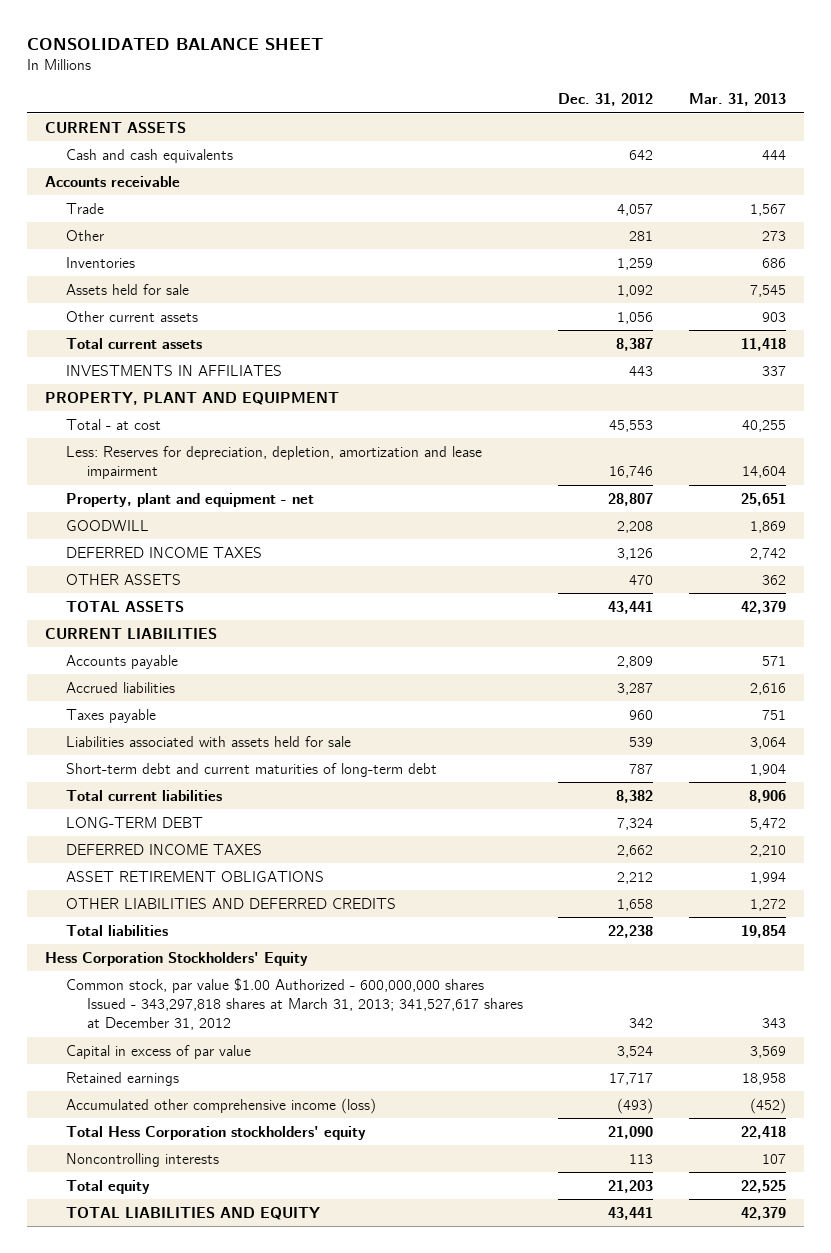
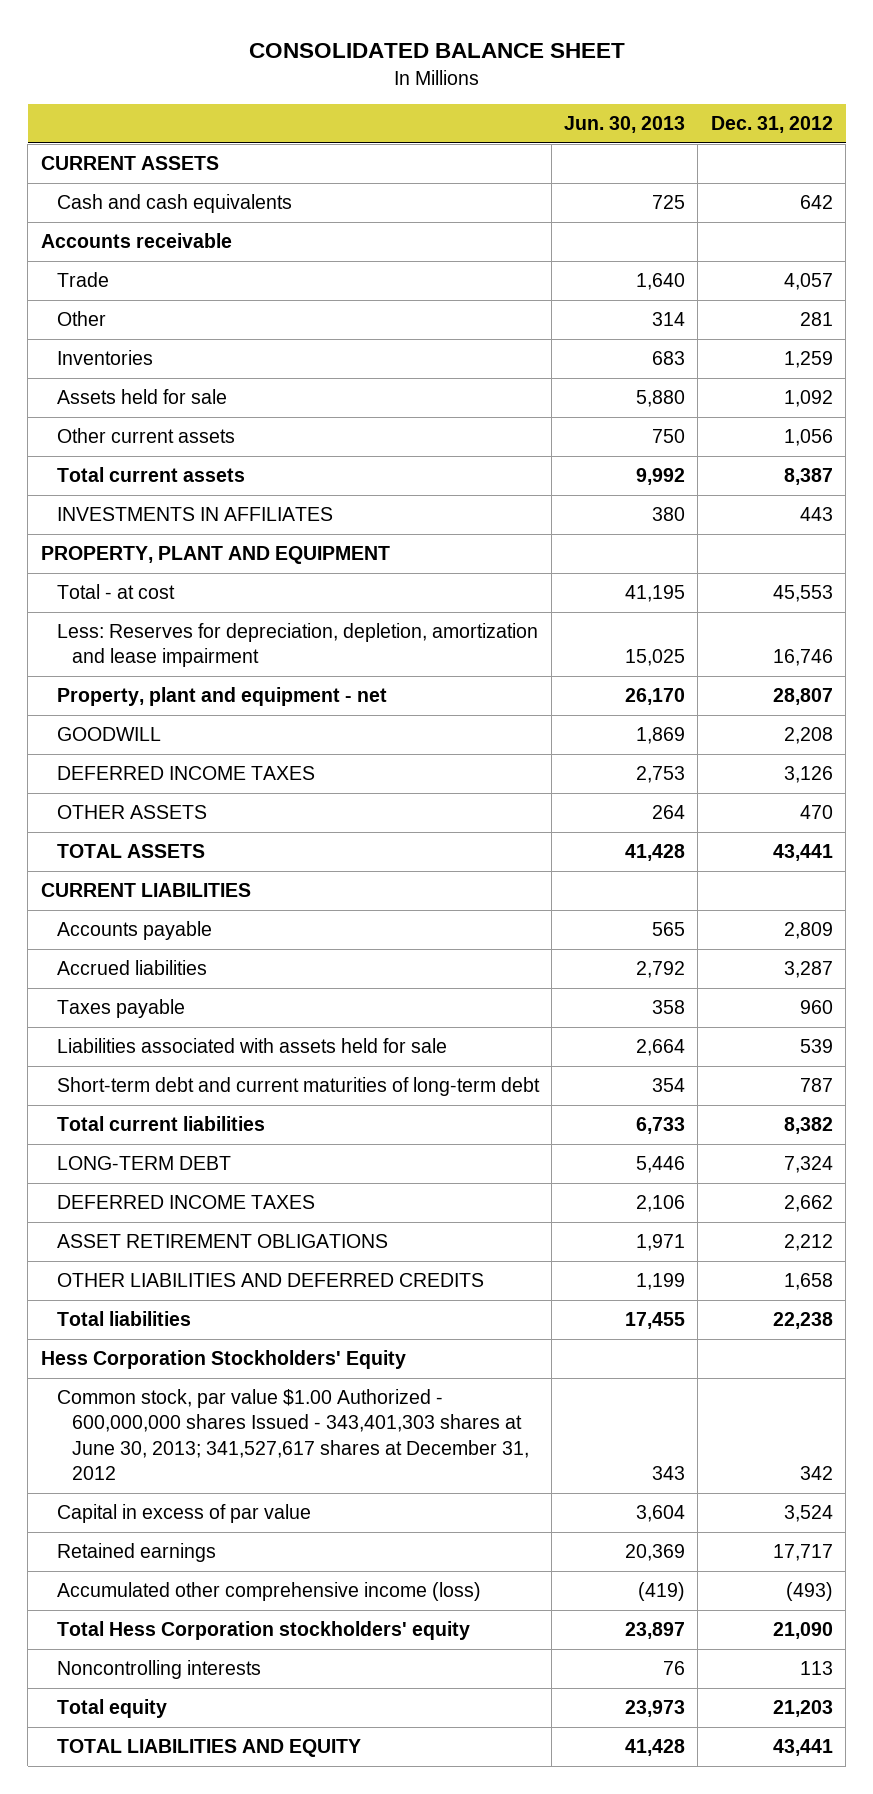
- | Dec. 31, 2012 | Mar. 31, 2013
+ | Jun. 30, 2013 | Dec. 31, 2012
- Common stock, par value $1.00 Authorized - 600,000,000 shares Issued - 343,297,818 shares at March 31, 2013; 341,527,617 shares at December 31, 2012 | 342 | 343
+ Common stock, par value $1.00 Authorized - 600,000,000 shares Issued - 343,401,303 shares at June 30, 2013; 341,527,617 shares at December 31, 2012 | 343 | 342

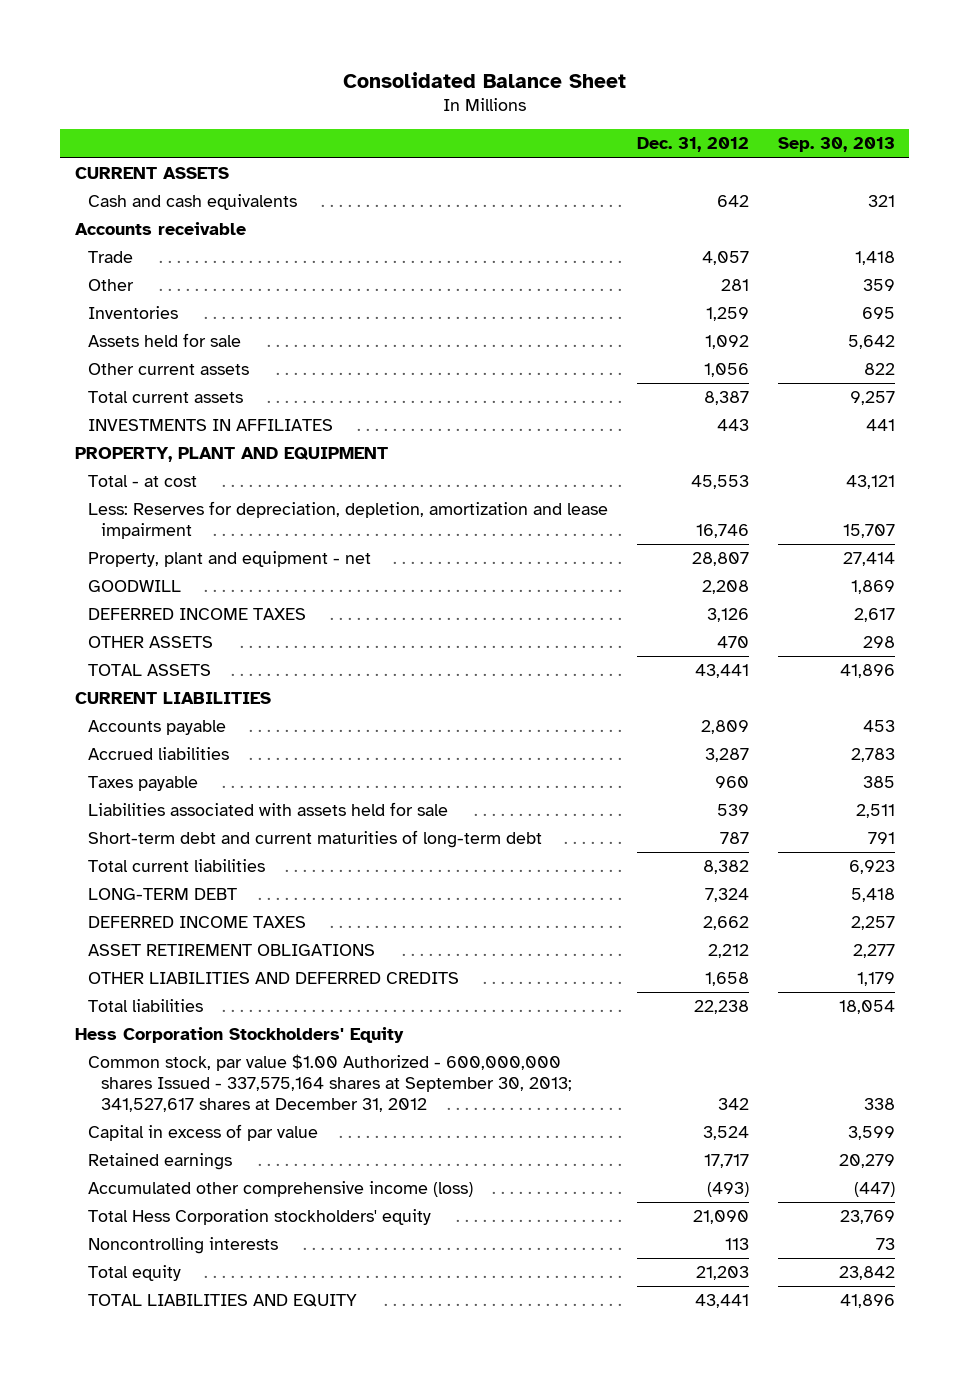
- CONSOLIDATED BALANCE SHEET
+ Consolidated Balance Sheet
- | Jun. 30, 2013 | Dec. 31, 2012
+ | Dec. 31, 2012 | Sep. 30, 2013
- Common stock, par value $1.00 Authorized - 600,000,000 shares Issued - 343,401,303 shares at June 30, 2013; 341,527,617 shares at December 31, 2012 | 343 | 342
+ Common stock, par value $1.00 Authorized - 600,000,000 shares Issued - 337,575,164 shares at September 30, 2013; 341,527,617 shares at December 31, 2012 | 342 | 338

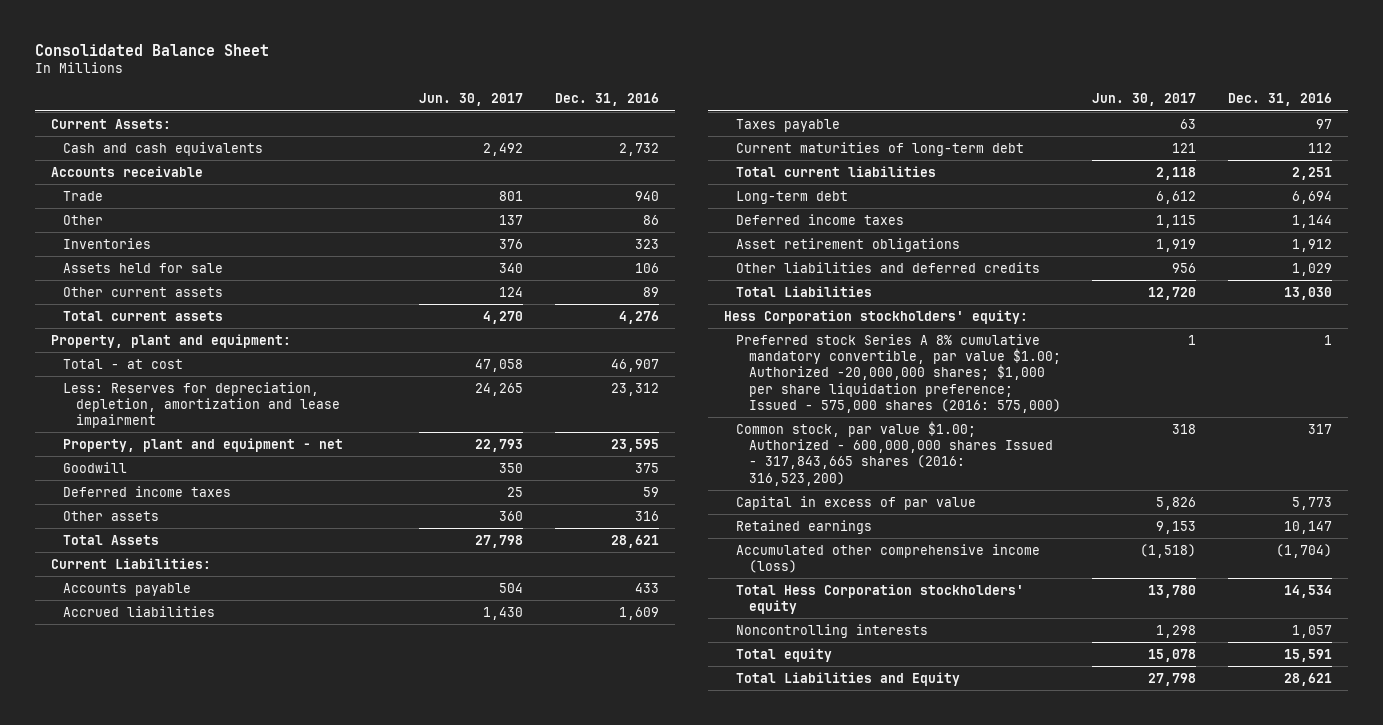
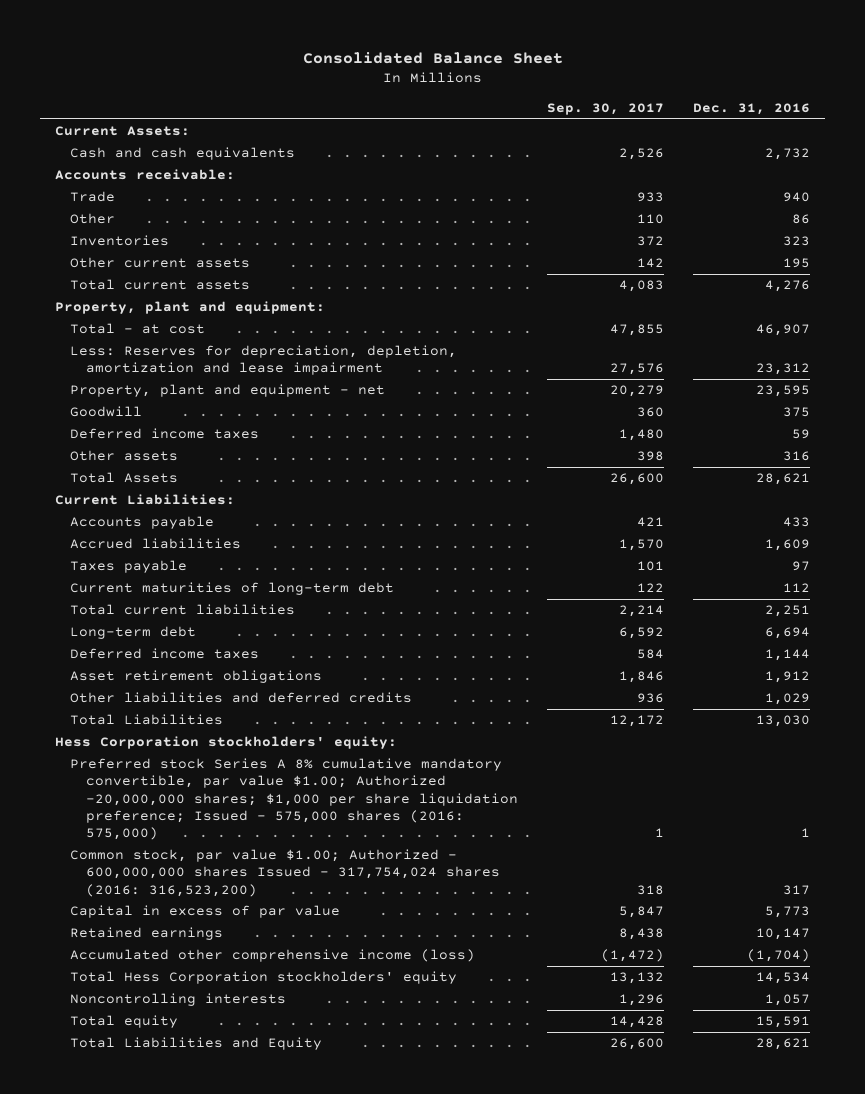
- | Jun. 30, 2017 | Dec. 31, 2016
+ | Sep. 30, 2017 | Dec. 31, 2016
- Accounts receivable
+ Accounts receivable:
- Assets held for sale | 340 | 106
- Other current assets | 124 | 89
+ Other current assets | 142 | 195
- Common stock, par value $1.00; Authorized - 600,000,000 shares Issued - 317,843,665 shares (2016: 316,523,200) | 318 | 317
+ Common stock, par value $1.00; Authorized - 600,000,000 shares Issued - 317,754,024 shares (2016: 316,523,200) | 318 | 317

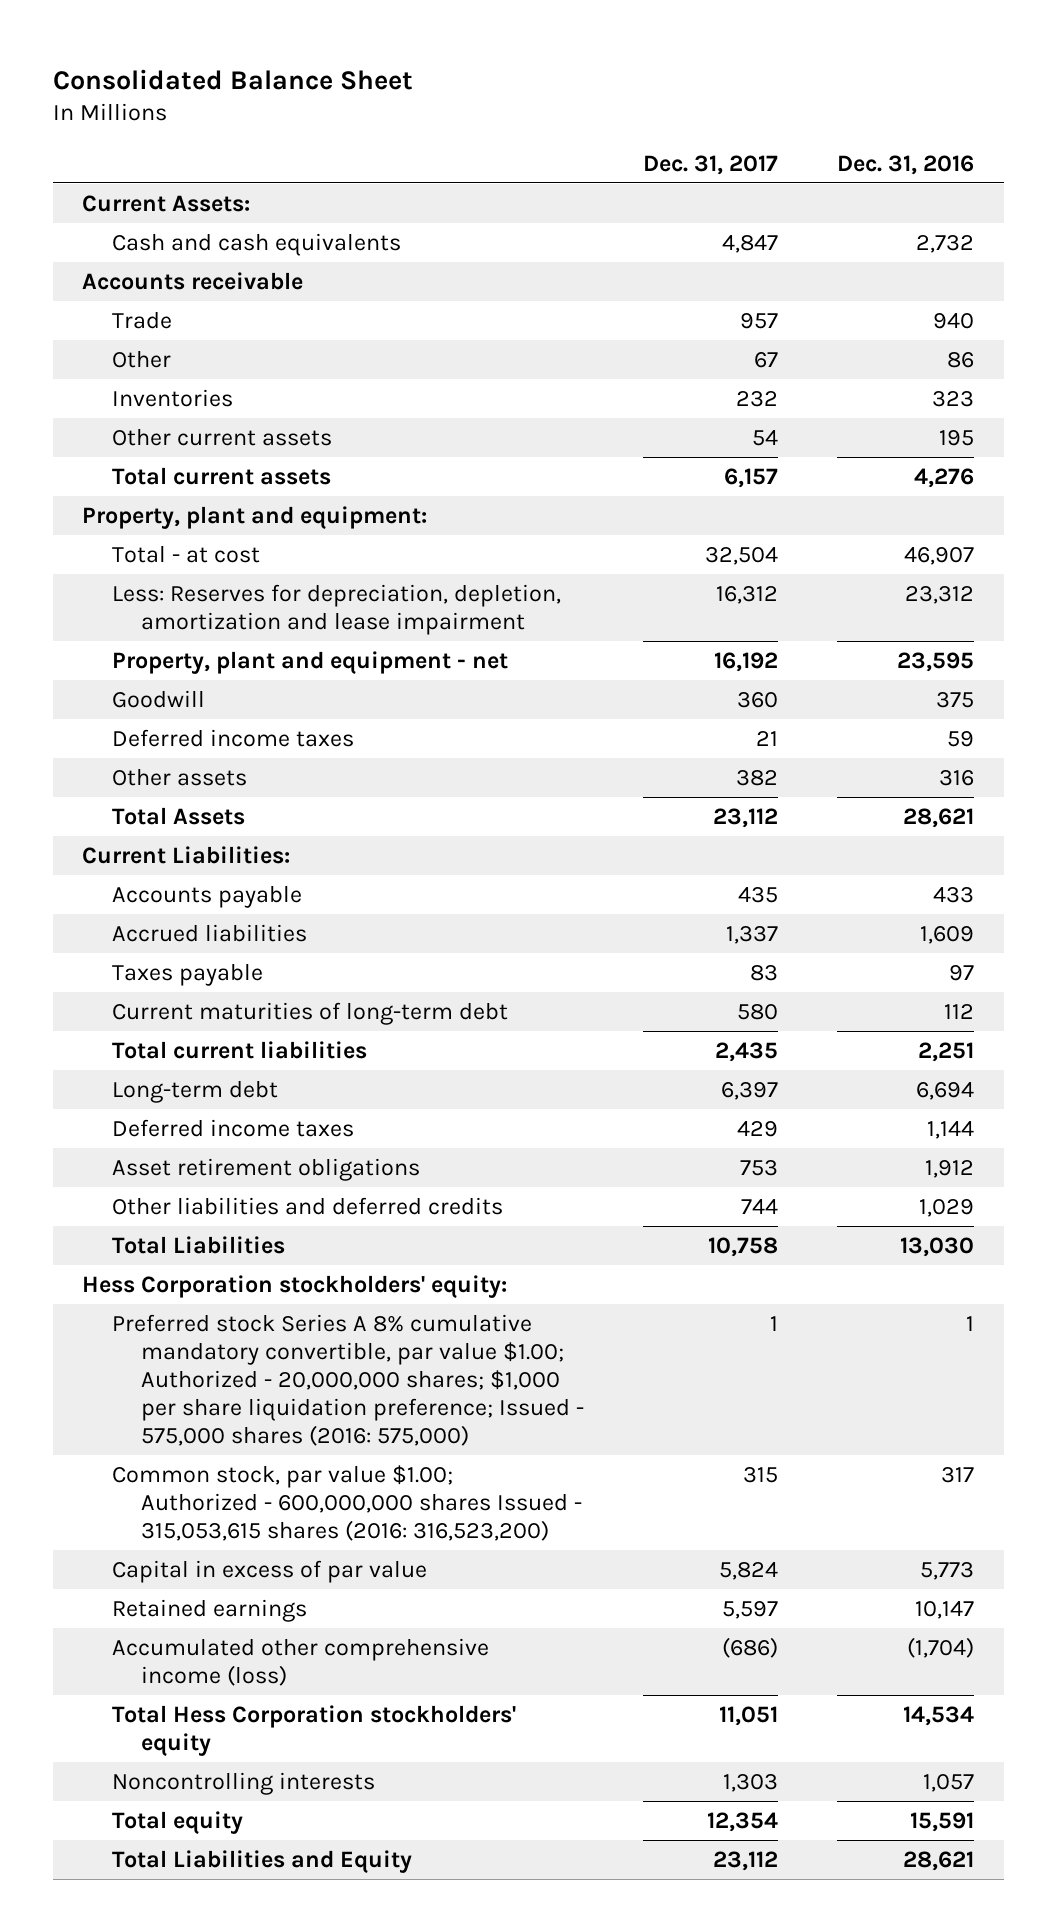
- | Sep. 30, 2017 | Dec. 31, 2016
+ | Dec. 31, 2017 | Dec. 31, 2016
- Accounts receivable:
+ Accounts receivable
- Preferred stock Series A 8% cumulative mandatory convertible, par value $1.00; Authorized -20,000,000 shares; $1,000 per share liquidation preference; Issued - 575,000 shares (2016: 575,000) | 1 | 1
- Common stock, par value $1.00; Authorized - 600,000,000 shares Issued - 317,754,024 shares (2016: 316,523,200) | 318 | 317
+ Preferred stock Series A 8% cumulative mandatory convertible, par value $1.00; Authorized - 20,000,000 shares; $1,000 per share liquidation preference; Issued - 575,000 shares (2016: 575,000) | 1 | 1
+ Common stock, par value $1.00; Authorized - 600,000,000 shares Issued - 315,053,615 shares (2016: 316,523,200) | 315 | 317

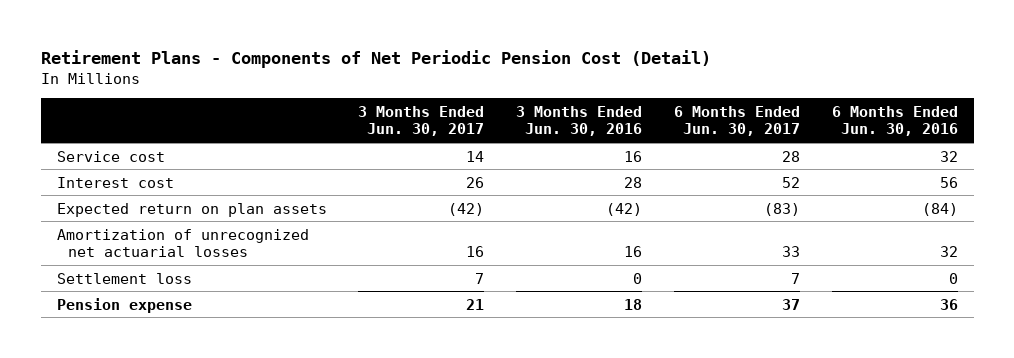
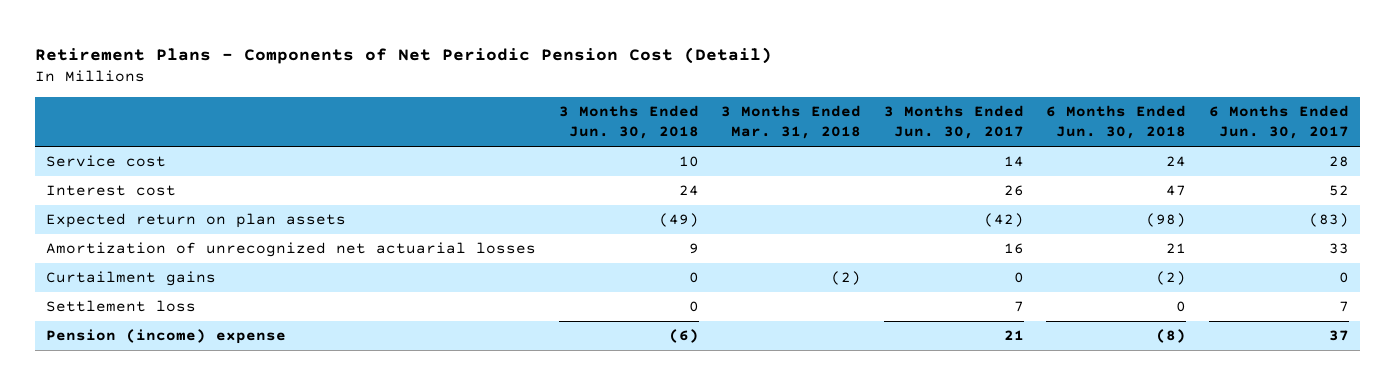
- | 3 Months Ended Jun. 30, 2017 | 3 Months Ended Jun. 30, 2016 | 6 Months Ended Jun. 30, 2017 | 6 Months Ended Jun. 30, 2016
+ | 3 Months Ended Jun. 30, 2018 | 3 Months Ended Mar. 31, 2018 | 3 Months Ended Jun. 30, 2017 | 6 Months Ended Jun. 30, 2018 | 6 Months Ended Jun. 30, 2017
+ Curtailment gains | 0 | (2) | 0 | (2) | 0
- Pension expense | 21 | 18 | 37 | 36
+ Pension (income) expense | (6) | | 21 | (8) | 37

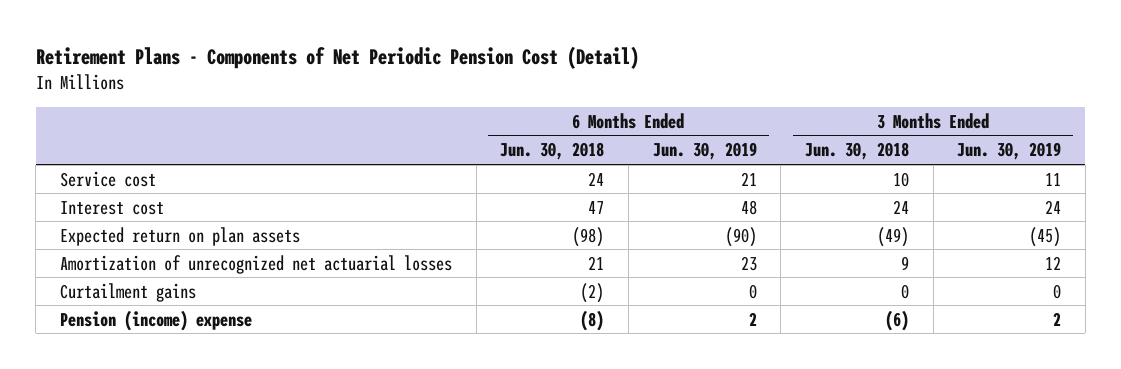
- | 3 Months Ended Jun. 30, 2018 | 3 Months Ended Mar. 31, 2018 | 3 Months Ended Jun. 30, 2017 | 6 Months Ended Jun. 30, 2018 | 6 Months Ended Jun. 30, 2017
+ | 6 Months Ended Jun. 30, 2018 | 6 Months Ended Jun. 30, 2019 | 3 Months Ended Jun. 30, 2018 | 3 Months Ended Jun. 30, 2019
- Settlement loss | 0 | | 7 | 0 | 7

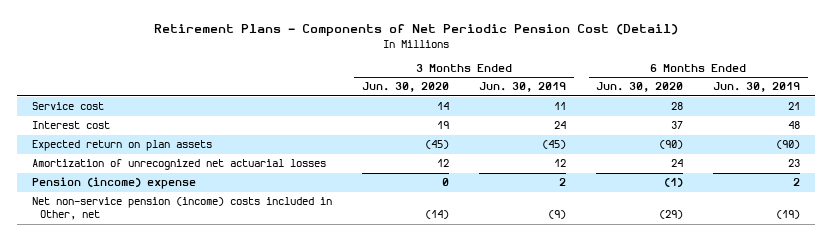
- | 6 Months Ended Jun. 30, 2018 | 6 Months Ended Jun. 30, 2019 | 3 Months Ended Jun. 30, 2018 | 3 Months Ended Jun. 30, 2019
+ | 3 Months Ended Jun. 30, 2020 | 3 Months Ended Jun. 30, 2019 | 6 Months Ended Jun. 30, 2020 | 6 Months Ended Jun. 30, 2019
- Curtailment gains | (2) | 0 | 0 | 0
+ Net non-service pension (income) costs included in Other, net | (14) | (9) | (29) | (19)

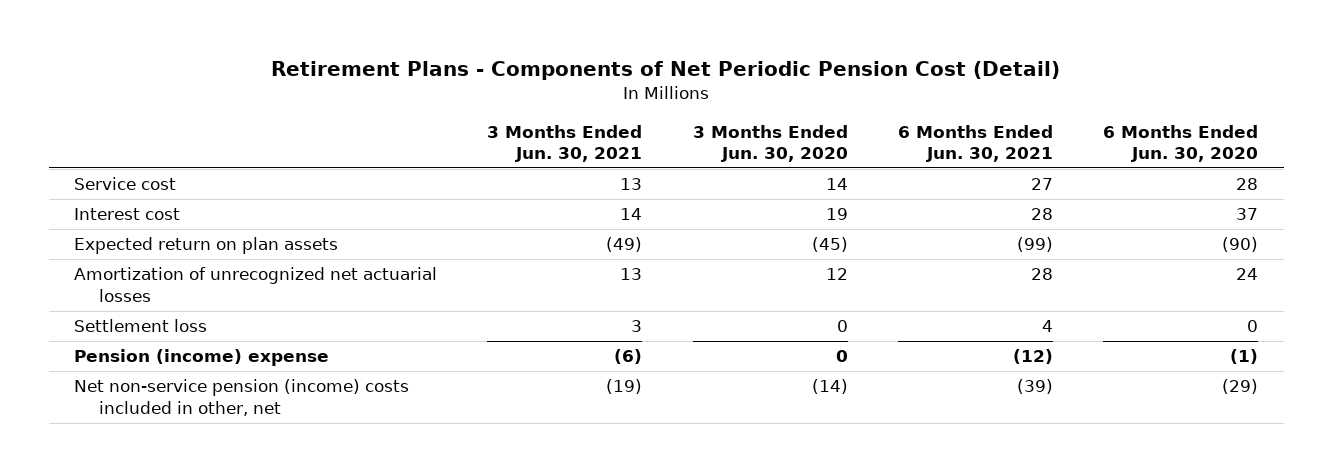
- | 3 Months Ended Jun. 30, 2020 | 3 Months Ended Jun. 30, 2019 | 6 Months Ended Jun. 30, 2020 | 6 Months Ended Jun. 30, 2019
+ | 3 Months Ended Jun. 30, 2021 | 3 Months Ended Jun. 30, 2020 | 6 Months Ended Jun. 30, 2021 | 6 Months Ended Jun. 30, 2020
+ Settlement loss | 3 | 0 | 4 | 0
- Net non-service pension (income) costs included in Other, net | (14) | (9) | (29) | (19)
+ Net non-service pension (income) costs included in other, net | (19) | (14) | (39) | (29)

